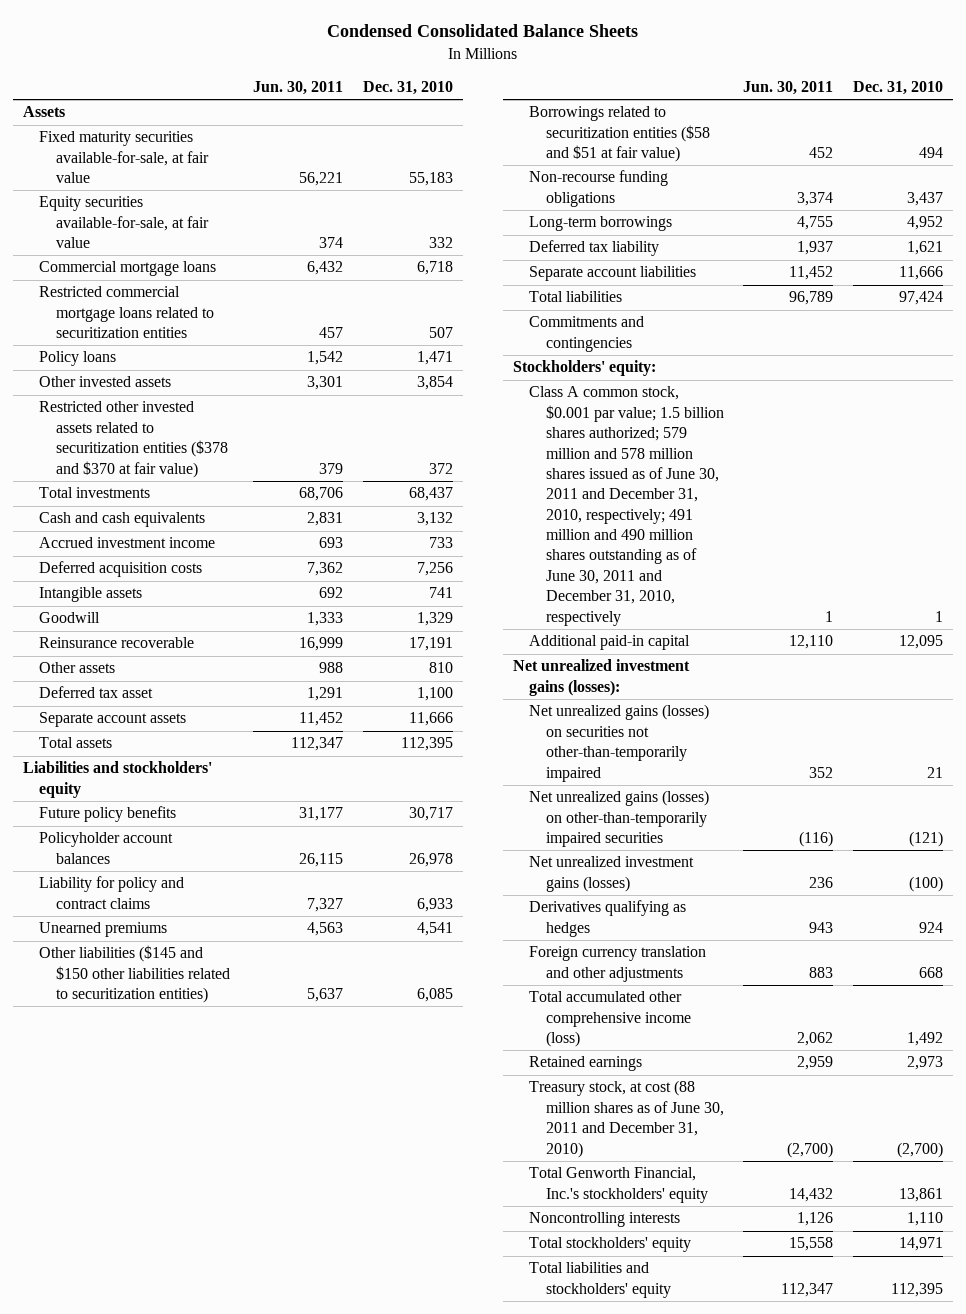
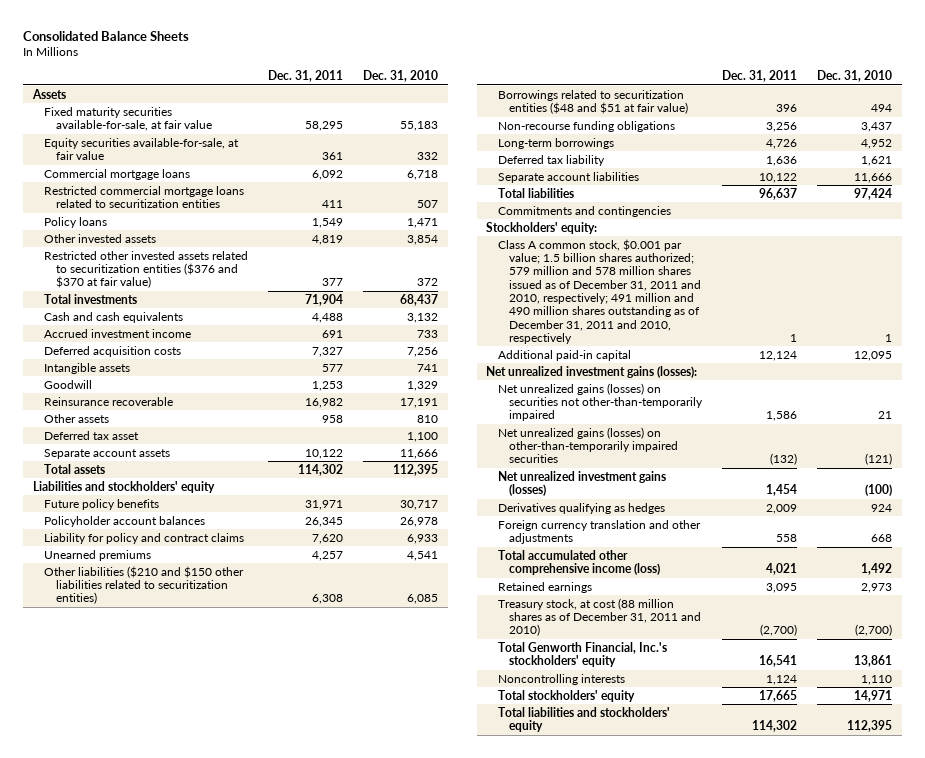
- Condensed Consolidated Balance Sheets
+ Consolidated Balance Sheets
- | Jun. 30, 2011 | Dec. 31, 2010
+ | Dec. 31, 2011 | Dec. 31, 2010
- Restricted other invested assets related to securitization entities ($378 and $370 at fair value) | 379 | 372
+ Restricted other invested assets related to securitization entities ($376 and $370 at fair value) | 377 | 372
- Other liabilities ($145 and $150 other liabilities related to securitization entities) | 5,637 | 6,085
- Borrowings related to securitization entities ($58 and $51 at fair value) | 452 | 494
+ Other liabilities ($210 and $150 other liabilities related to securitization entities) | 6,308 | 6,085
+ Borrowings related to securitization entities ($48 and $51 at fair value) | 396 | 494
- Class A common stock, $0.001 par value; 1.5 billion shares authorized; 579 million and 578 million shares issued as of June 30, 2011 and December 31, 2010, respectively; 491 million and 490 million shares outstanding as of June 30, 2011 and December 31, 2010, respectively | 1 | 1
+ Class A common stock, $0.001 par value; 1.5 billion shares authorized; 579 million and 578 million shares issued as of December 31, 2011 and 2010, respectively; 491 million and 490 million shares outstanding as of December 31, 2011 and 2010, respectively | 1 | 1
- Treasury stock, at cost (88 million shares as of June 30, 2011 and December 31, 2010) | (2,700) | (2,700)
+ Treasury stock, at cost (88 million shares as of December 31, 2011 and 2010) | (2,700) | (2,700)

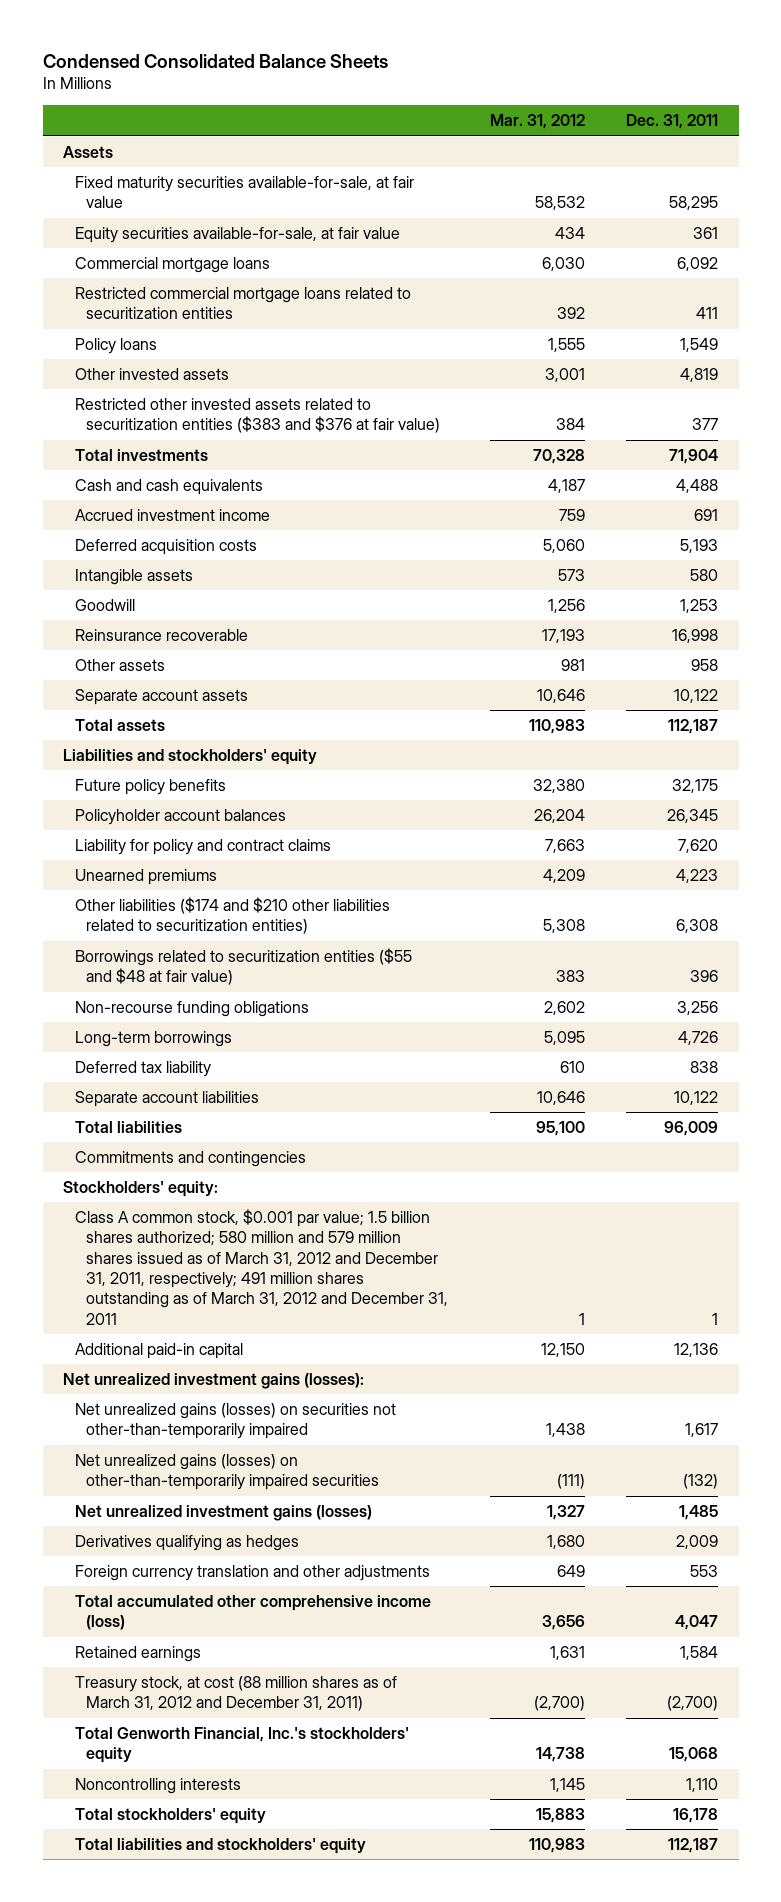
- Consolidated Balance Sheets
+ Condensed Consolidated Balance Sheets
- | Dec. 31, 2011 | Dec. 31, 2010
+ | Mar. 31, 2012 | Dec. 31, 2011
- Restricted other invested assets related to securitization entities ($376 and $370 at fair value) | 377 | 372
+ Restricted other invested assets related to securitization entities ($383 and $376 at fair value) | 384 | 377
- Deferred acquisition costs | 7,327 | 7,256
- Intangible assets | 577 | 741
+ Deferred acquisition costs | 5,060 | 5,193
+ Intangible assets | 573 | 580
- Reinsurance recoverable | 16,982 | 17,191
+ Reinsurance recoverable | 17,193 | 16,998
- Deferred tax asset | | 1,100
- Total assets | 114,302 | 112,395
+ Total assets | 110,983 | 112,187
- Future policy benefits | 31,971 | 30,717
+ Future policy benefits | 32,380 | 32,175
- Unearned premiums | 4,257 | 4,541
- Other liabilities ($210 and $150 other liabilities related to securitization entities) | 6,308 | 6,085
- Borrowings related to securitization entities ($48 and $51 at fair value) | 396 | 494
+ Unearned premiums | 4,209 | 4,223
+ Other liabilities ($174 and $210 other liabilities related to securitization entities) | 5,308 | 6,308
+ Borrowings related to securitization entities ($55 and $48 at fair value) | 383 | 396
- Deferred tax liability | 1,636 | 1,621
+ Deferred tax liability | 610 | 838
- Total liabilities | 96,637 | 97,424
+ Total liabilities | 95,100 | 96,009
- Class A common stock, $0.001 par value; 1.5 billion shares authorized; 579 million and 578 million shares issued as of December 31, 2011 and 2010, respectively; 491 million and 490 million shares outstanding as of December 31, 2011 and 2010, respectively | 1 | 1
- Additional paid-in capital | 12,124 | 12,095
+ Class A common stock, $0.001 par value; 1.5 billion shares authorized; 580 million and 579 million shares issued as of March 31, 2012 and December 31, 2011, respectively; 491 million shares outstanding as of March 31, 2012 and December 31, 2011 | 1 | 1
+ Additional paid-in capital | 12,150 | 12,136
- Net unrealized gains (losses) on securities not other-than-temporarily impaired | 1,586 | 21
+ Net unrealized gains (losses) on securities not other-than-temporarily impaired | 1,438 | 1,617
- Net unrealized investment gains (losses) | 1,454 | (100)
+ Net unrealized investment gains (losses) | 1,327 | 1,485
- Foreign currency translation and other adjustments | 558 | 668
- Total accumulated other comprehensive income (loss) | 4,021 | 1,492
- Retained earnings | 3,095 | 2,973
- Treasury stock, at cost (88 million shares as of December 31, 2011 and 2010) | (2,700) | (2,700)
- Total Genworth Financial, Inc.'s stockholders' equity | 16,541 | 13,861
- Noncontrolling interests | 1,124 | 1,110
- Total stockholders' equity | 17,665 | 14,971
- Total liabilities and stockholders' equity | 114,302 | 112,395
+ Foreign currency translation and other adjustments | 649 | 553
+ Total accumulated other comprehensive income (loss) | 3,656 | 4,047
+ Retained earnings | 1,631 | 1,584
+ Treasury stock, at cost (88 million shares as of March 31, 2012 and December 31, 2011) | (2,700) | (2,700)
+ Total Genworth Financial, Inc.'s stockholders' equity | 14,738 | 15,068
+ Noncontrolling interests | 1,145 | 1,110
+ Total stockholders' equity | 15,883 | 16,178
+ Total liabilities and stockholders' equity | 110,983 | 112,187

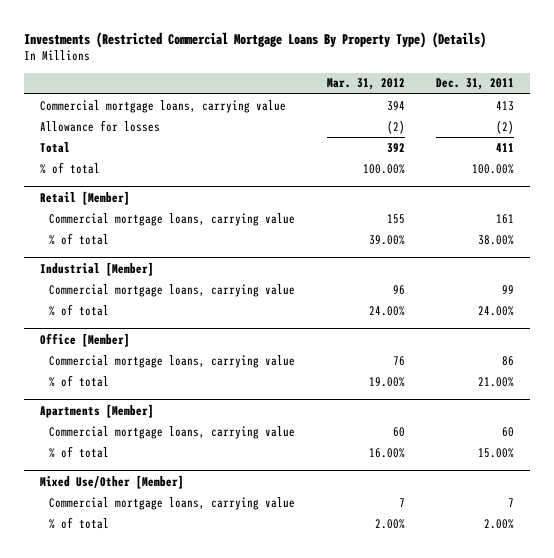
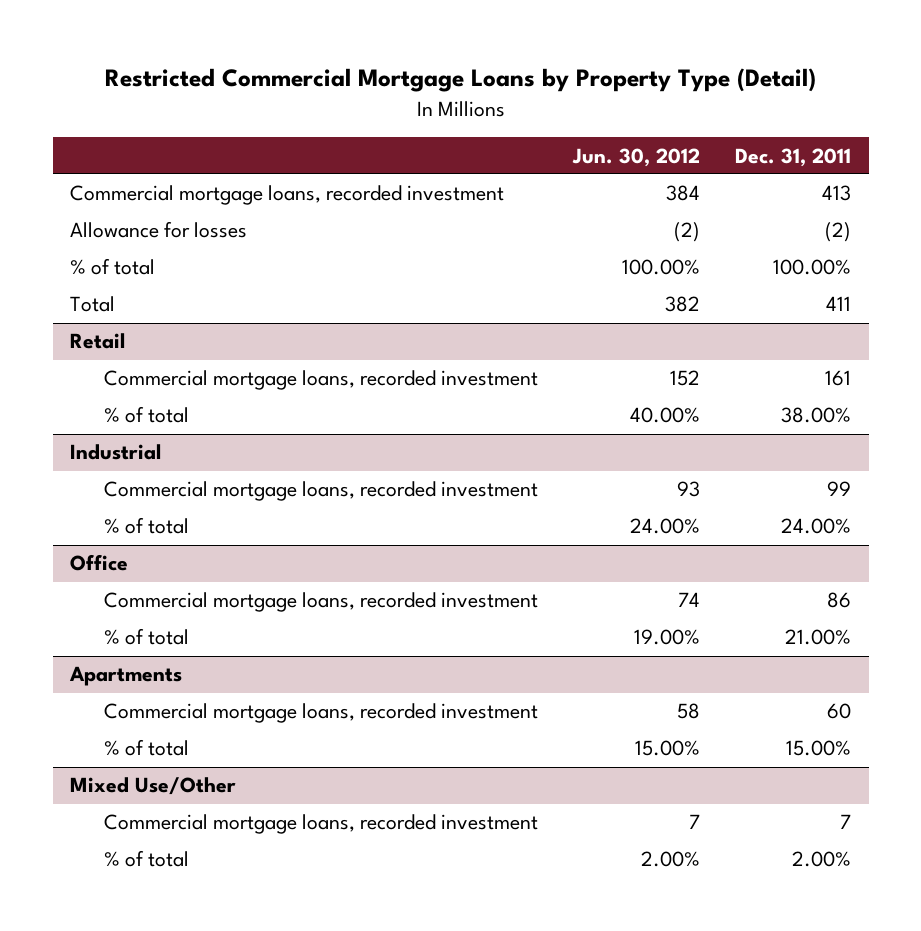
- Investments (Restricted Commercial Mortgage Loans By Property Type) (Details)
+ Restricted Commercial Mortgage Loans by Property Type (Detail)
- | Mar. 31, 2012 | Dec. 31, 2011
+ | Jun. 30, 2012 | Dec. 31, 2011
- Commercial mortgage loans, carrying value | 394 | 413
+ Commercial mortgage loans, recorded investment | 384 | 413
- Retail [Member]
- Commercial mortgage loans, carrying value | 155 | 161
moved down: Total | 382 | 411
+ Retail
+ Commercial mortgage loans, recorded investment | 152 | 161
- Industrial [Member]
- Commercial mortgage loans, carrying value | 96 | 99
+ Industrial
+ Commercial mortgage loans, recorded investment | 93 | 99
- Office [Member]
- Commercial mortgage loans, carrying value | 76 | 86
+ Office
+ Commercial mortgage loans, recorded investment | 74 | 86
- Apartments [Member]
- Commercial mortgage loans, carrying value | 60 | 60
+ Apartments
+ Commercial mortgage loans, recorded investment | 58 | 60
- Mixed Use/Other [Member]
- Commercial mortgage loans, carrying value | 7 | 7
+ Mixed Use/Other
+ Commercial mortgage loans, recorded investment | 7 | 7

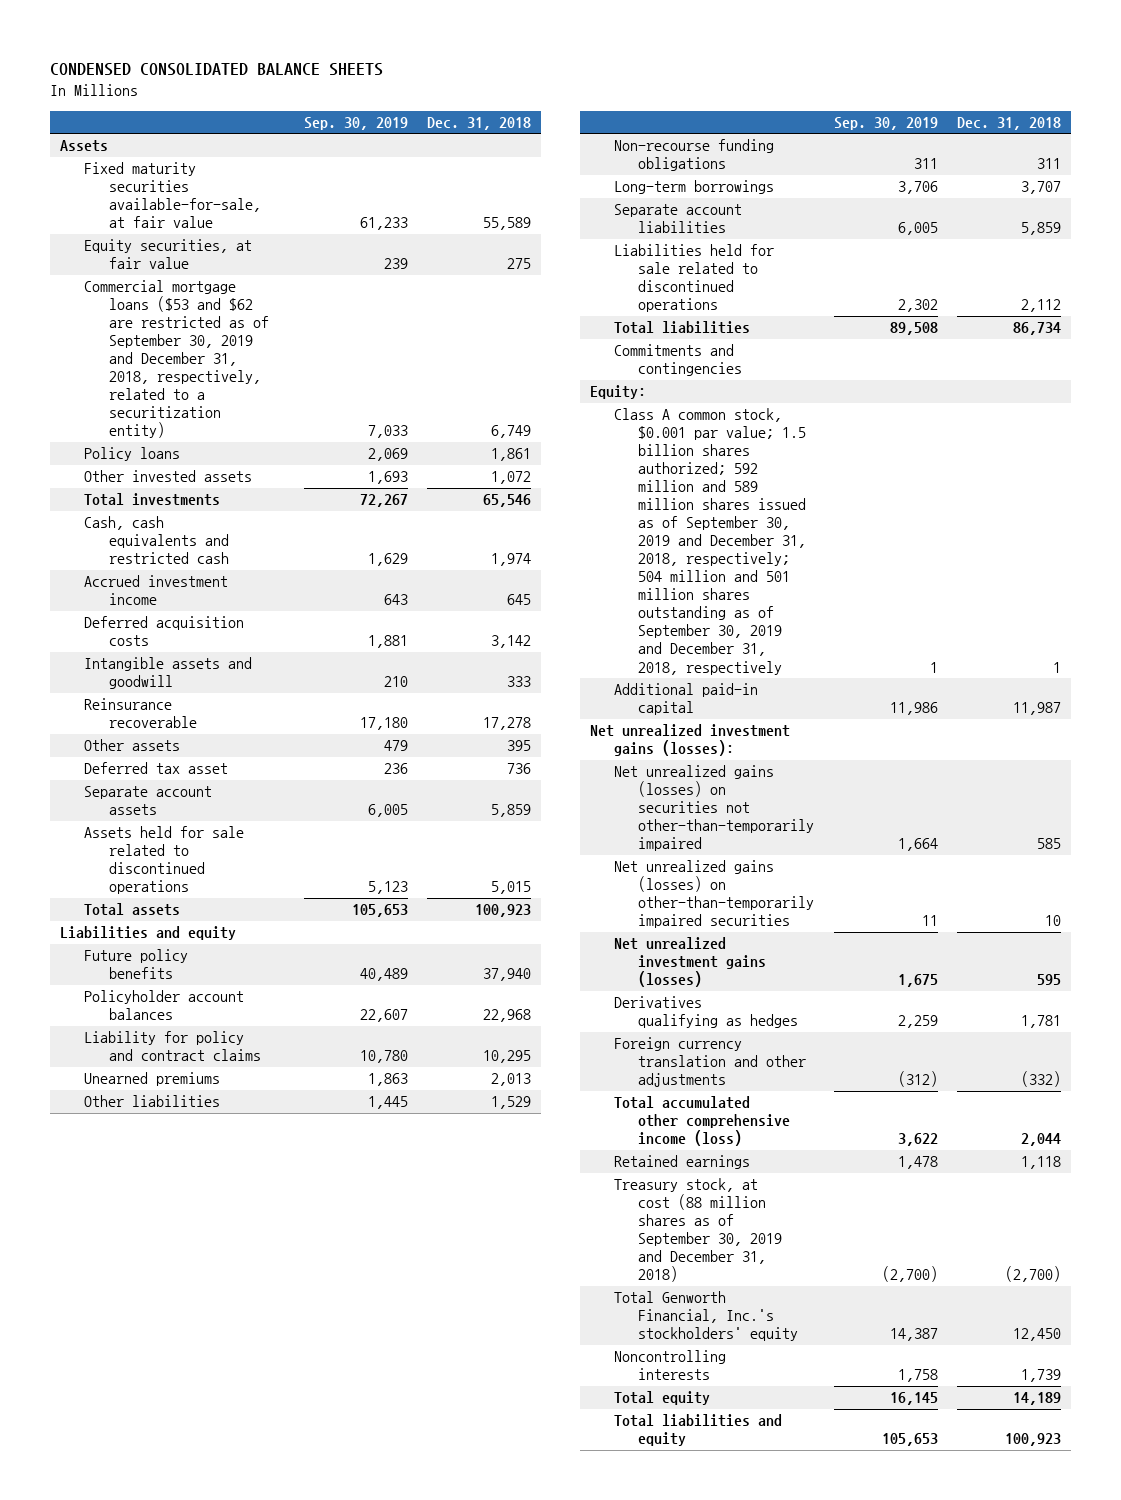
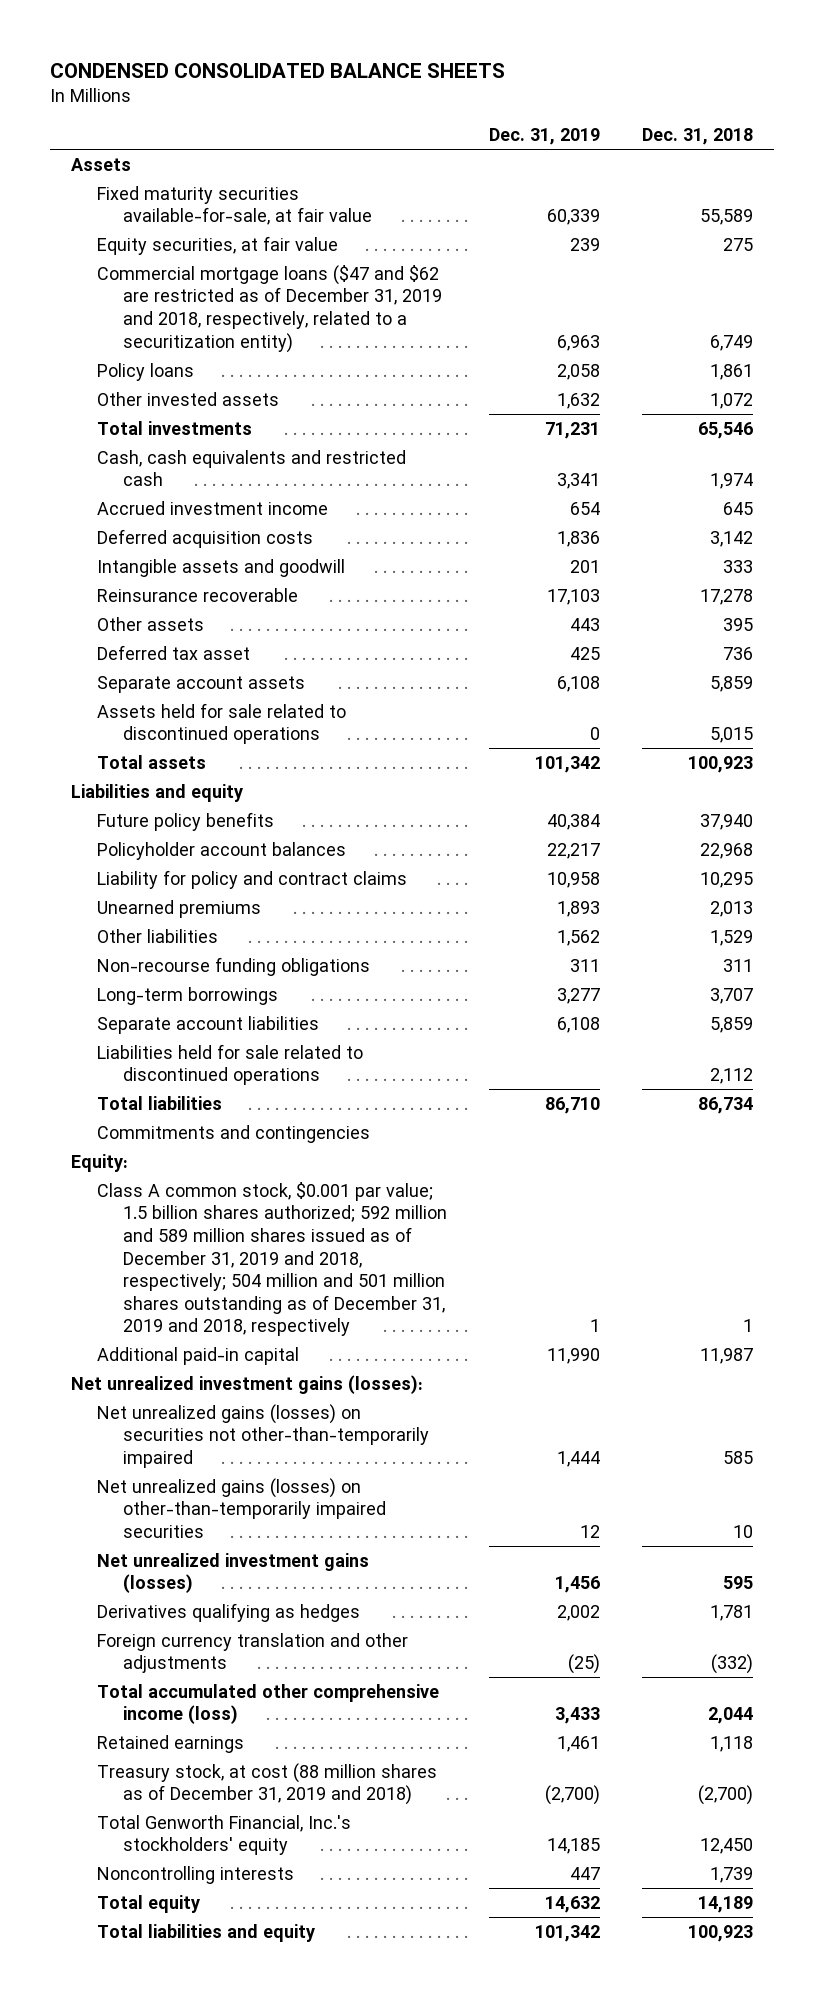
- | Sep. 30, 2019 | Dec. 31, 2018
+ | Dec. 31, 2019 | Dec. 31, 2018
- Commercial mortgage loans ($53 and $62 are restricted as of September 30, 2019 and December 31, 2018, respectively, related to a securitization entity) | 7,033 | 6,749
+ Commercial mortgage loans ($47 and $62 are restricted as of December 31, 2019 and 2018, respectively, related to a securitization entity) | 6,963 | 6,749
- Class A common stock, $0.001 par value; 1.5 billion shares authorized; 592 million and 589 million shares issued as of September 30, 2019 and December 31, 2018, respectively; 504 million and 501 million shares outstanding as of September 30, 2019 and December 31, 2018, respectively | 1 | 1
+ Class A common stock, $0.001 par value; 1.5 billion shares authorized; 592 million and 589 million shares issued as of December 31, 2019 and 2018, respectively; 504 million and 501 million shares outstanding as of December 31, 2019 and 2018, respectively | 1 | 1
- Treasury stock, at cost (88 million shares as of September 30, 2019 and December 31, 2018) | (2,700) | (2,700)
+ Treasury stock, at cost (88 million shares as of December 31, 2019 and 2018) | (2,700) | (2,700)

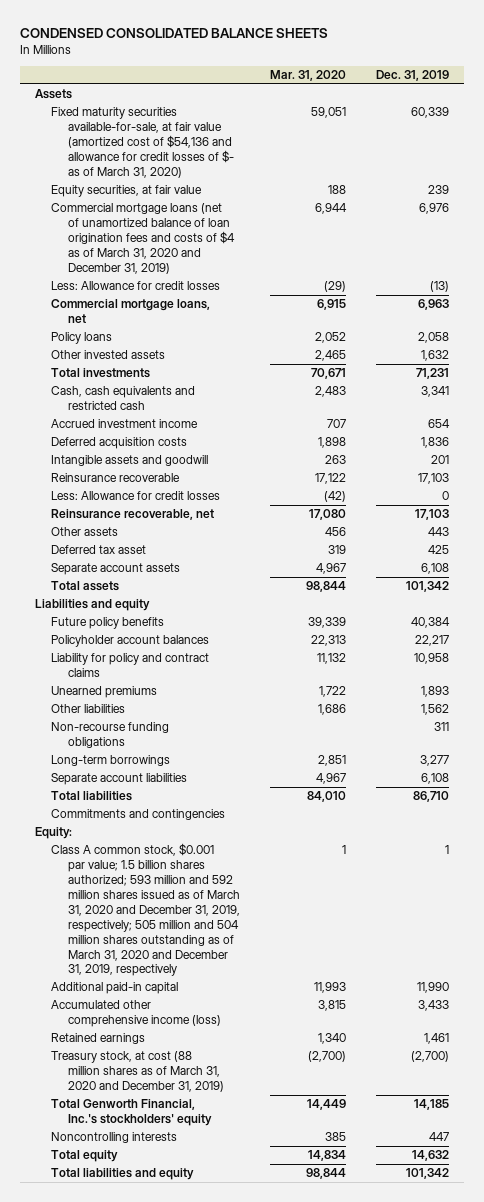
- | Dec. 31, 2019 | Dec. 31, 2018
+ | Mar. 31, 2020 | Dec. 31, 2019
- Fixed maturity securities available-for-sale, at fair value | 60,339 | 55,589
+ Fixed maturity securities available-for-sale, at fair value (amortized cost of $54,136 and allowance for credit losses of $- as of March 31, 2020) | 59,051 | 60,339
- Commercial mortgage loans ($47 and $62 are restricted as of December 31, 2019 and 2018, respectively, related to a securitization entity) | 6,963 | 6,749
+ Commercial mortgage loans (net of unamortized balance of loan origination fees and costs of $4 as of March 31, 2020 and December 31, 2019) | 6,944 | 6,976
+ Less: Allowance for credit losses | (29) | (13)
+ Commercial mortgage loans, net | 6,915 | 6,963
+ Less: Allowance for credit losses | (42) | 0
+ Reinsurance recoverable, net | 17,080 | 17,103
- Assets held for sale related to discontinued operations | 0 | 5,015
- Liabilities held for sale related to discontinued operations | | 2,112
- Class A common stock, $0.001 par value; 1.5 billion shares authorized; 592 million and 589 million shares issued as of December 31, 2019 and 2018, respectively; 504 million and 501 million shares outstanding as of December 31, 2019 and 2018, respectively | 1 | 1
+ Class A common stock, $0.001 par value; 1.5 billion shares authorized; 593 million and 592 million shares issued as of March 31, 2020 and December 31, 2019, respectively; 505 million and 504 million shares outstanding as of March 31, 2020 and December 31, 2019, respectively | 1 | 1
- Net unrealized investment gains (losses):
- Net unrealized gains (losses) on securities not other-than-temporarily impaired | 1,444 | 585
- Net unrealized gains (losses) on other-than-temporarily impaired securities | 12 | 10
- Net unrealized investment gains (losses) | 1,456 | 595
- Derivatives qualifying as hedges | 2,002 | 1,781
- Foreign currency translation and other adjustments | (25) | (332)
- Total accumulated other comprehensive income (loss) | 3,433 | 2,044
+ Accumulated other comprehensive income (loss) | 3,815 | 3,433
- Treasury stock, at cost (88 million shares as of December 31, 2019 and 2018) | (2,700) | (2,700)
+ Treasury stock, at cost (88 million shares as of March 31, 2020 and December 31, 2019) | (2,700) | (2,700)

